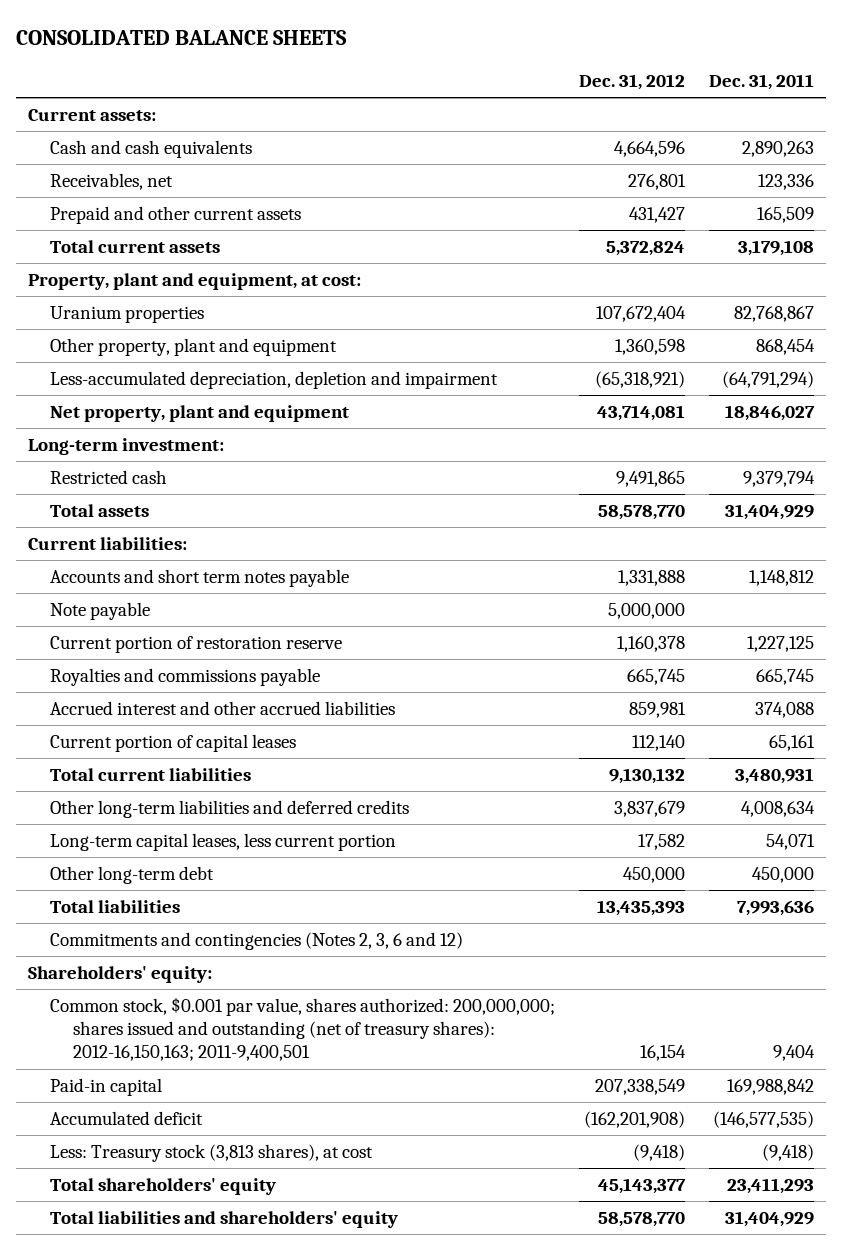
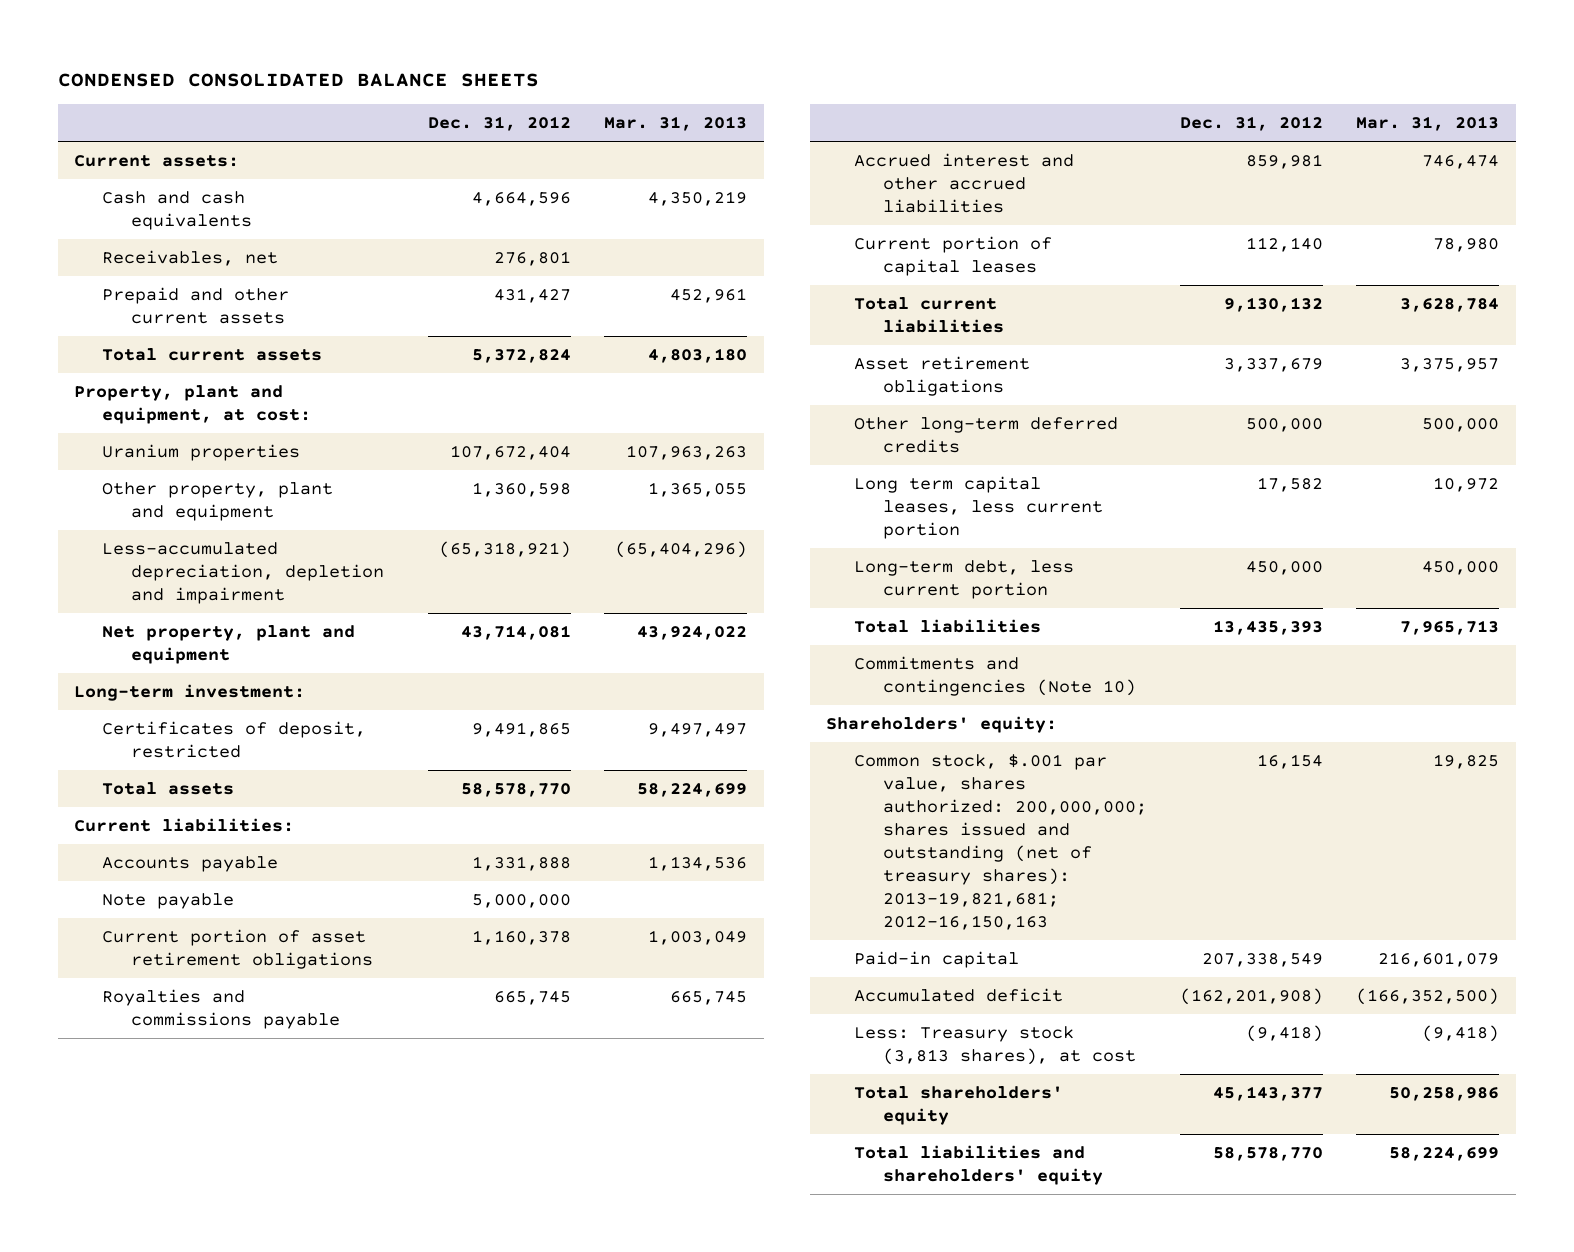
- CONSOLIDATED BALANCE SHEETS
+ CONDENSED CONSOLIDATED BALANCE SHEETS
- | Dec. 31, 2012 | Dec. 31, 2011
+ | Dec. 31, 2012 | Mar. 31, 2013
- Restricted cash | 9,491,865 | 9,379,794
+ Certificates of deposit, restricted | 9,491,865 | 9,497,497
- Accounts and short term notes payable | 1,331,888 | 1,148,812
+ Accounts payable | 1,331,888 | 1,134,536
- Current portion of restoration reserve | 1,160,378 | 1,227,125
+ Current portion of asset retirement obligations | 1,160,378 | 1,003,049
- Other long-term liabilities and deferred credits | 3,837,679 | 4,008,634
- Long-term capital leases, less current portion | 17,582 | 54,071
- Other long-term debt | 450,000 | 450,000
+ Asset retirement obligations | 3,337,679 | 3,375,957
+ Other long-term deferred credits | 500,000 | 500,000
+ Long term capital leases, less current portion | 17,582 | 10,972
+ Long-term debt, less current portion | 450,000 | 450,000
- Commitments and contingencies (Notes 2, 3, 6 and 12)
+ Commitments and contingencies (Note 10)
- Common stock, $0.001 par value, shares authorized: 200,000,000; shares issued and outstanding (net of treasury shares): 2012-16,150,163; 2011-9,400,501 | 16,154 | 9,404
+ Common stock, $.001 par value, shares authorized: 200,000,000; shares issued and outstanding (net of treasury shares): 2013-19,821,681; 2012-16,150,163 | 16,154 | 19,825

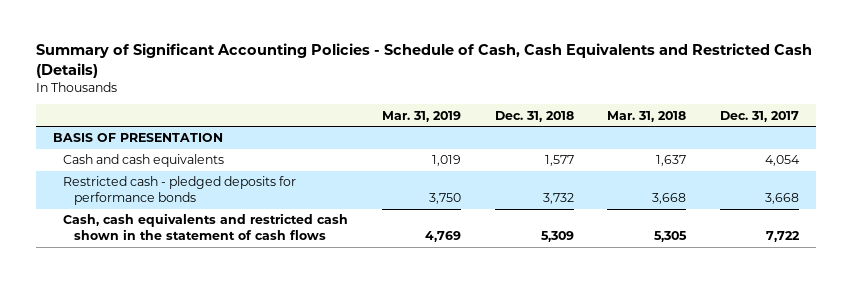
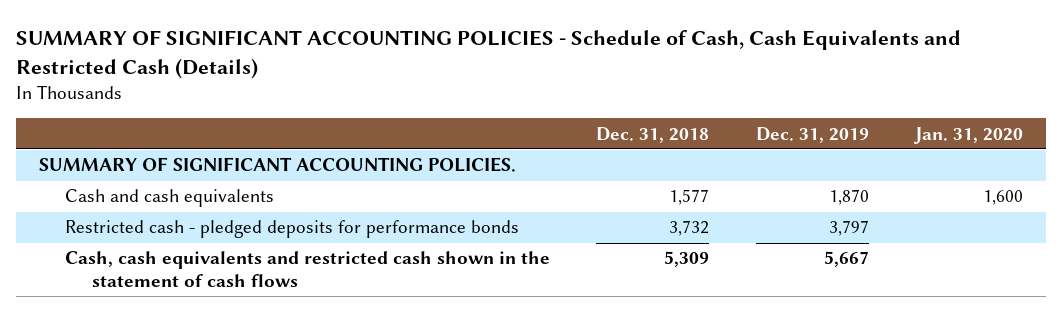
- Summary of Significant Accounting Policies - Schedule of Cash, Cash Equivalents and Restricted Cash (Details)
+ SUMMARY OF SIGNIFICANT ACCOUNTING POLICIES - Schedule of Cash, Cash Equivalents and Restricted Cash (Details)
- | Mar. 31, 2019 | Dec. 31, 2018 | Mar. 31, 2018 | Dec. 31, 2017
+ | Dec. 31, 2018 | Dec. 31, 2019 | Jan. 31, 2020
- BASIS OF PRESENTATION
+ SUMMARY OF SIGNIFICANT ACCOUNTING POLICIES.

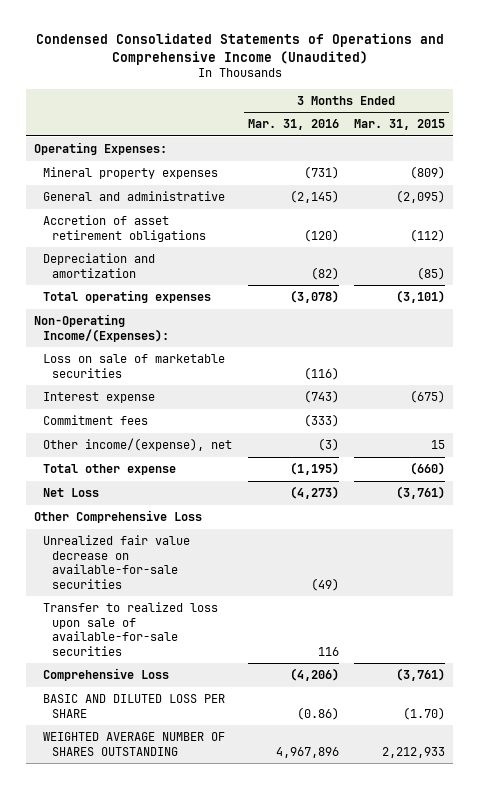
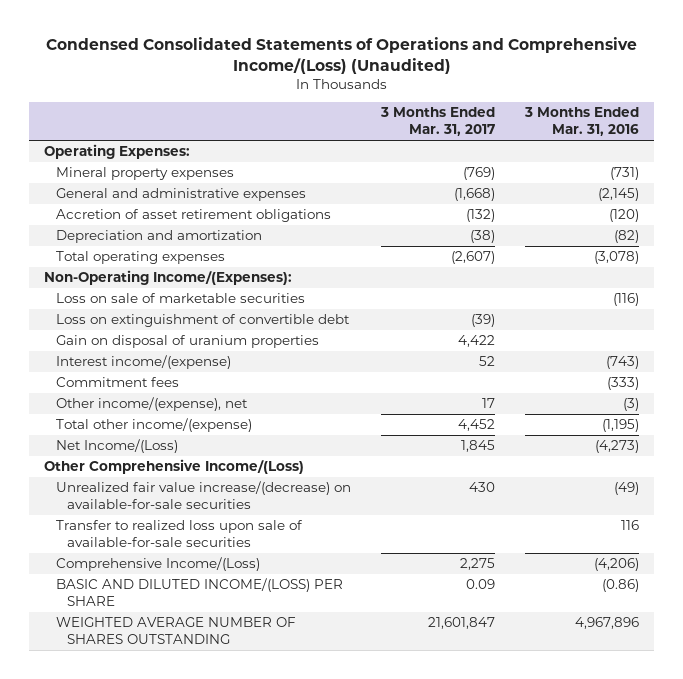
- Condensed Consolidated Statements of Operations and Comprehensive Income (Unaudited)
+ Condensed Consolidated Statements of Operations and Comprehensive Income/(Loss) (Unaudited)
- | 3 Months Ended Mar. 31, 2016 | 3 Months Ended Mar. 31, 2015
+ | 3 Months Ended Mar. 31, 2017 | 3 Months Ended Mar. 31, 2016
- General and administrative | (2,145) | (2,095)
+ General and administrative expenses | (1,668) | (2,145)
- Interest expense | (743) | (675)
+ Loss on extinguishment of convertible debt | (39) |
+ Gain on disposal of uranium properties | 4,422 |
+ Interest income/(expense) | 52 | (743)
- Total other expense | (1,195) | (660)
- Net Loss | (4,273) | (3,761)
- Other Comprehensive Loss
- Unrealized fair value decrease on available-for-sale securities | (49) |
+ Total other income/(expense) | 4,452 | (1,195)
+ Net Income/(Loss) | 1,845 | (4,273)
+ Other Comprehensive Income/(Loss)
+ Unrealized fair value increase/(decrease) on available-for-sale securities | 430 | (49)
- Comprehensive Loss | (4,206) | (3,761)
- BASIC AND DILUTED LOSS PER SHARE | (0.86) | (1.70)
+ Comprehensive Income/(Loss) | 2,275 | (4,206)
+ BASIC AND DILUTED INCOME/(LOSS) PER SHARE | 0.09 | (0.86)

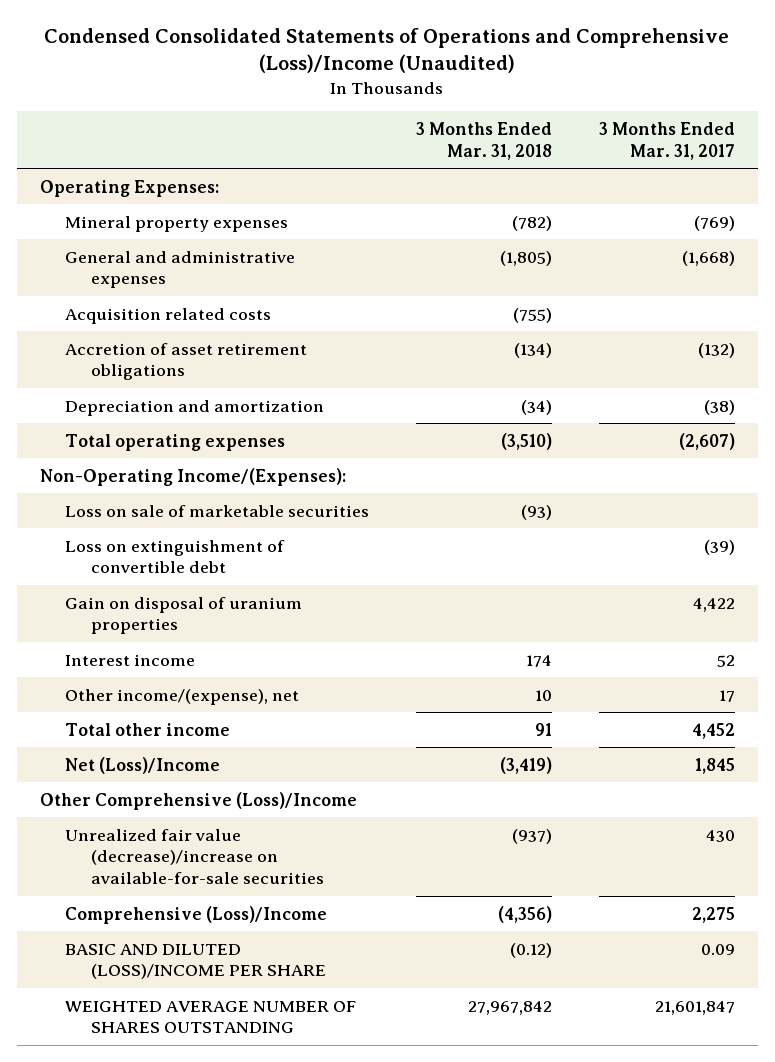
- Condensed Consolidated Statements of Operations and Comprehensive Income/(Loss) (Unaudited)
+ Condensed Consolidated Statements of Operations and Comprehensive (Loss)/Income (Unaudited)
- | 3 Months Ended Mar. 31, 2017 | 3 Months Ended Mar. 31, 2016
+ | 3 Months Ended Mar. 31, 2018 | 3 Months Ended Mar. 31, 2017
+ Acquisition related costs | (755) |
- Interest income/(expense) | 52 | (743)
- Commitment fees | | (333)
+ Interest income | 174 | 52
- Total other income/(expense) | 4,452 | (1,195)
- Net Income/(Loss) | 1,845 | (4,273)
- Other Comprehensive Income/(Loss)
- Unrealized fair value increase/(decrease) on available-for-sale securities | 430 | (49)
- Transfer to realized loss upon sale of available-for-sale securities | | 116
- Comprehensive Income/(Loss) | 2,275 | (4,206)
- BASIC AND DILUTED INCOME/(LOSS) PER SHARE | 0.09 | (0.86)
+ Total other income | 91 | 4,452
+ Net (Loss)/Income | (3,419) | 1,845
+ Other Comprehensive (Loss)/Income
+ Unrealized fair value (decrease)/increase on available-for-sale securities | (937) | 430
+ Comprehensive (Loss)/Income | (4,356) | 2,275
+ BASIC AND DILUTED (LOSS)/INCOME PER SHARE | (0.12) | 0.09

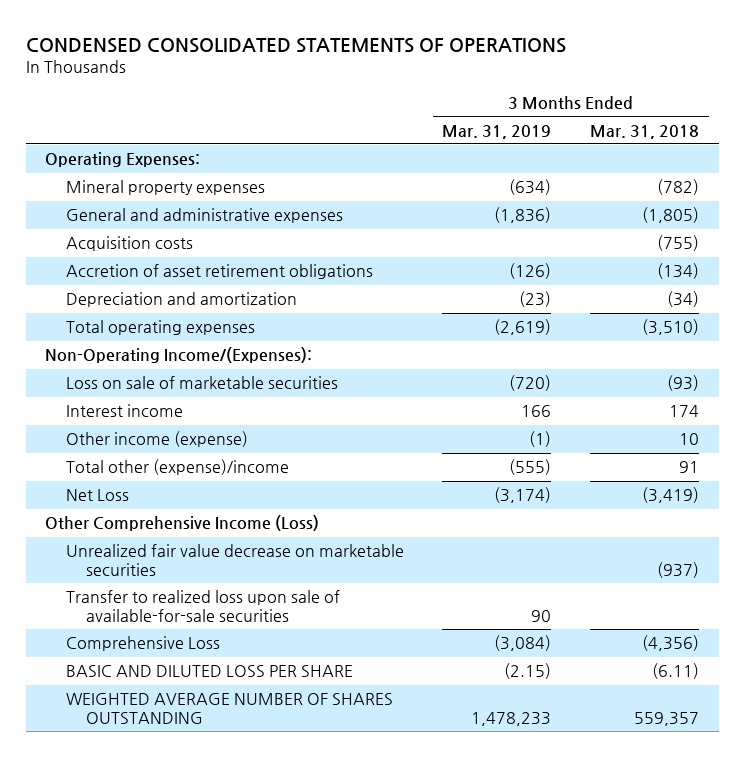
- Condensed Consolidated Statements of Operations and Comprehensive (Loss)/Income (Unaudited)
+ CONDENSED CONSOLIDATED STATEMENTS OF OPERATIONS
- | 3 Months Ended Mar. 31, 2018 | 3 Months Ended Mar. 31, 2017
+ | 3 Months Ended Mar. 31, 2019 | 3 Months Ended Mar. 31, 2018
- Acquisition related costs | (755) |
+ Acquisition costs | | (755)
- Loss on extinguishment of convertible debt | | (39)
- Gain on disposal of uranium properties | | 4,422
- Other income/(expense), net | 10 | 17
- Total other income | 91 | 4,452
- Net (Loss)/Income | (3,419) | 1,845
- Other Comprehensive (Loss)/Income
- Unrealized fair value (decrease)/increase on available-for-sale securities | (937) | 430
- Comprehensive (Loss)/Income | (4,356) | 2,275
- BASIC AND DILUTED (LOSS)/INCOME PER SHARE | (0.12) | 0.09
- WEIGHTED AVERAGE NUMBER OF SHARES OUTSTANDING | 27,967,842 | 21,601,847
+ Other income (expense) | (1) | 10
+ Total other (expense)/income | (555) | 91
+ Net Loss | (3,174) | (3,419)
+ Other Comprehensive Income (Loss)
+ Unrealized fair value decrease on marketable securities | | (937)
+ Transfer to realized loss upon sale of available-for-sale securities | 90 |
+ Comprehensive Loss | (3,084) | (4,356)
+ BASIC AND DILUTED LOSS PER SHARE | (2.15) | (6.11)
+ WEIGHTED AVERAGE NUMBER OF SHARES OUTSTANDING | 1,478,233 | 559,357

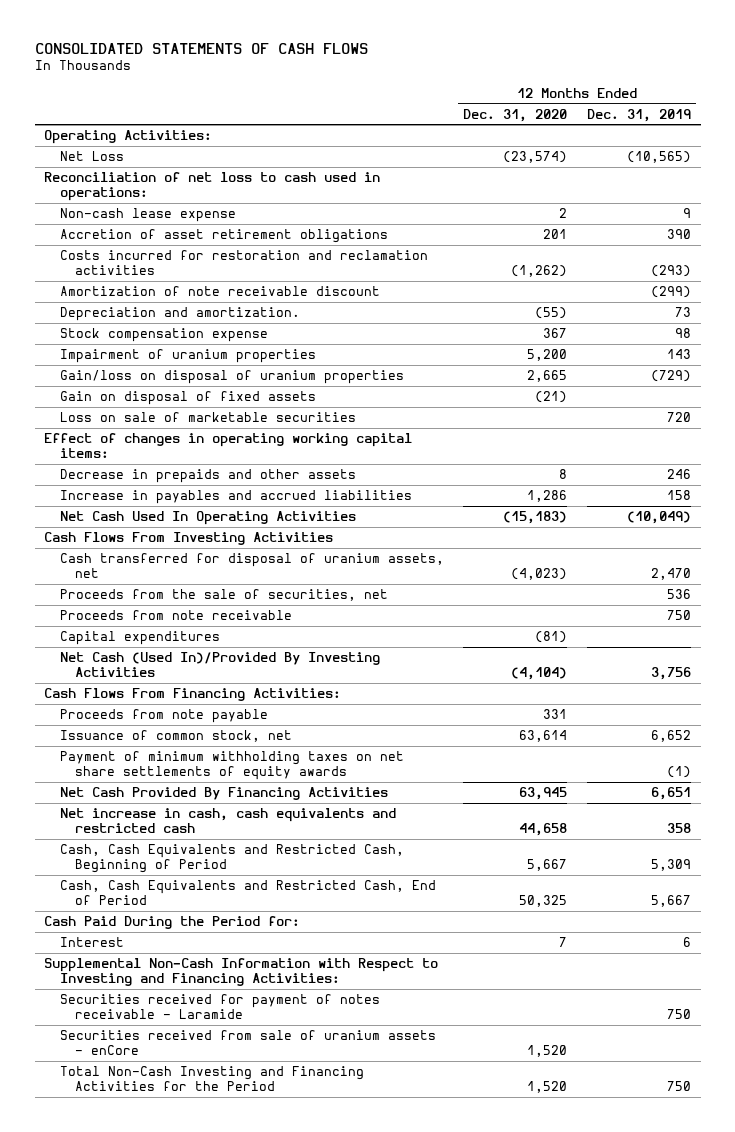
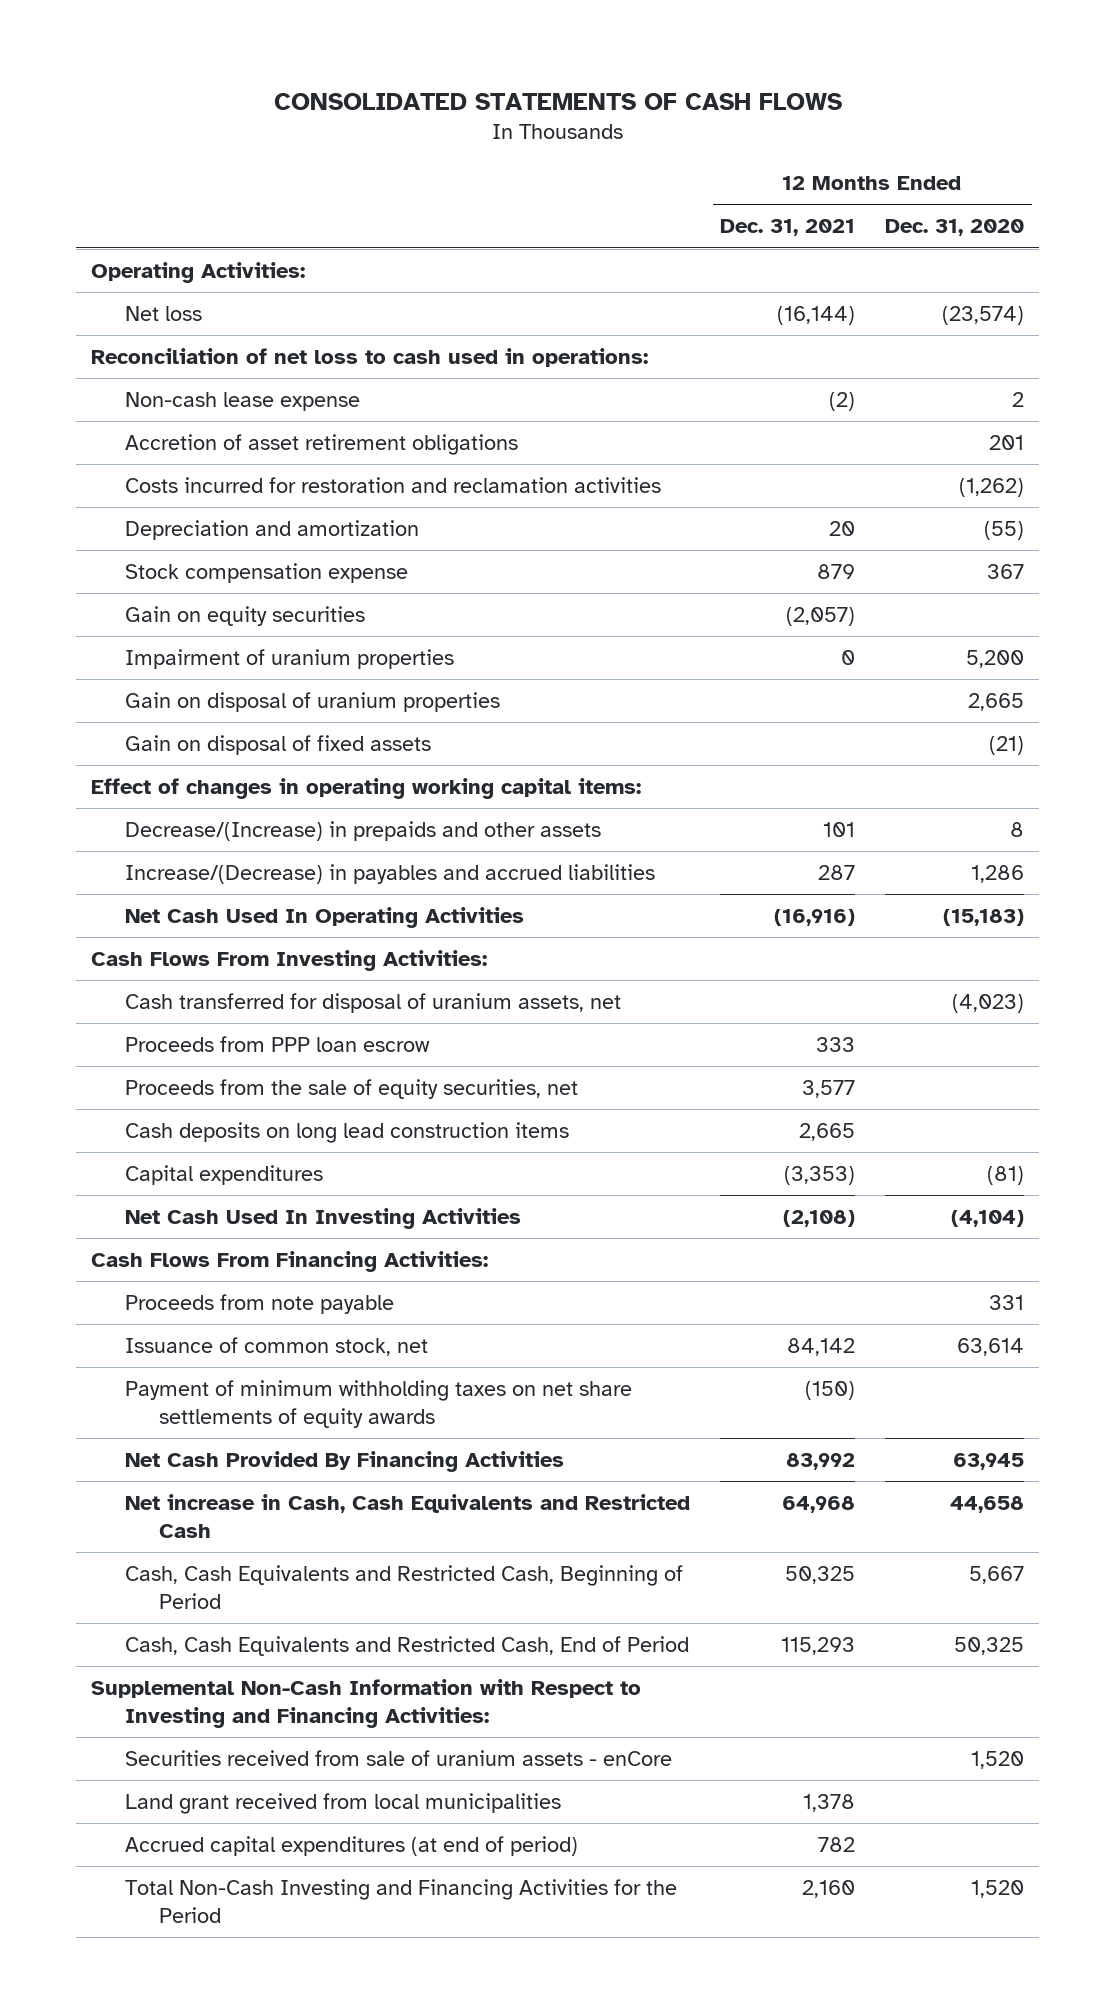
- | 12 Months Ended Dec. 31, 2020 | 12 Months Ended Dec. 31, 2019
+ | 12 Months Ended Dec. 31, 2021 | 12 Months Ended Dec. 31, 2020
- Net Loss | (23,574) | (10,565)
+ Net loss | (16,144) | (23,574)
- Amortization of note receivable discount | | (299)
- Depreciation and amortization. | (55) | 73
+ Depreciation and amortization | 20 | (55)
+ Gain on equity securities | (2,057) |
- Gain/loss on disposal of uranium properties | 2,665 | (729)
+ Gain on disposal of uranium properties | | 2,665
- Loss on sale of marketable securities | | 720
- Decrease in prepaids and other assets | 8 | 246
- Increase in payables and accrued liabilities | 1,286 | 158
+ Decrease/(Increase) in prepaids and other assets | 101 | 8
+ Increase/(Decrease) in payables and accrued liabilities | 287 | 1,286
- Cash Flows From Investing Activities
+ Cash Flows From Investing Activities:
- Proceeds from the sale of securities, net | | 536
- Proceeds from note receivable | | 750
+ Proceeds from PPP loan escrow | 333 |
+ Proceeds from the sale of equity securities, net | 3,577 |
+ Cash deposits on long lead construction items | 2,665 |
- Net Cash (Used In)/Provided By Investing Activities | (4,104) | 3,756
+ Net Cash Used In Investing Activities | (2,108) | (4,104)
- Net increase in cash, cash equivalents and restricted cash | 44,658 | 358
+ Net increase in Cash, Cash Equivalents and Restricted Cash | 64,968 | 44,658
- Cash Paid During the Period for:
- Interest | 7 | 6
- Securities received for payment of notes receivable - Laramide | | 750
+ Land grant received from local municipalities | 1,378 |
+ Accrued capital expenditures (at end of period) | 782 |

